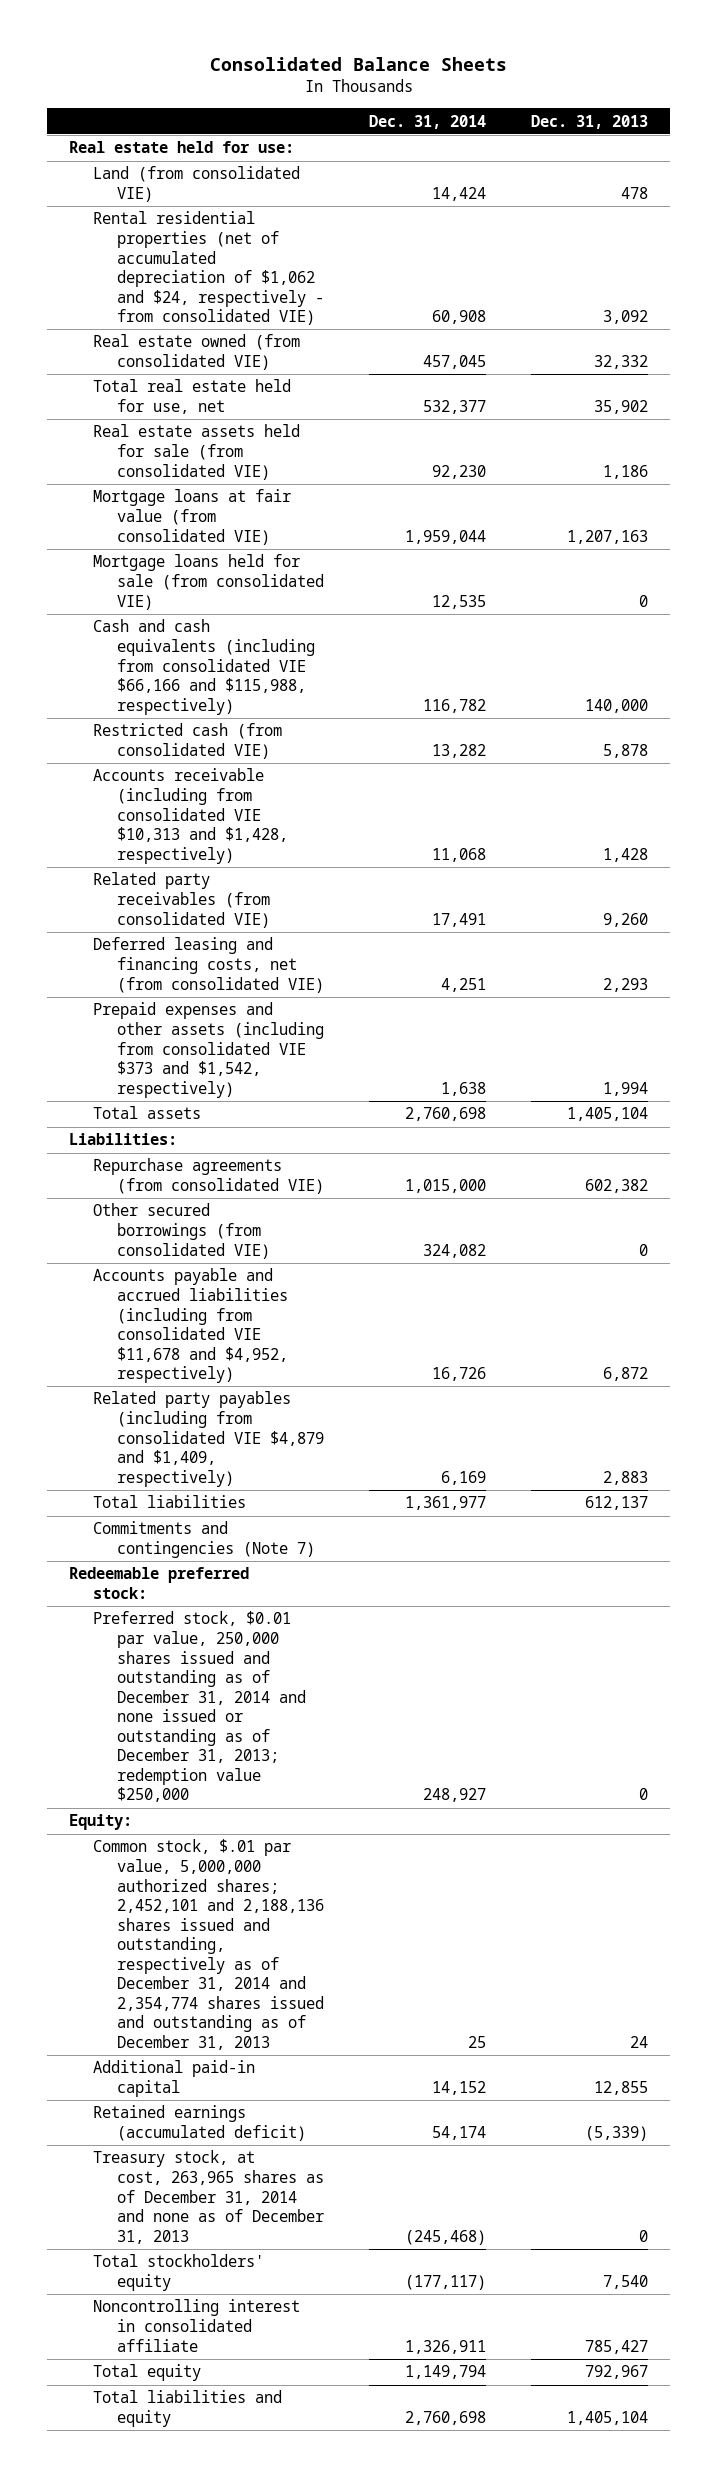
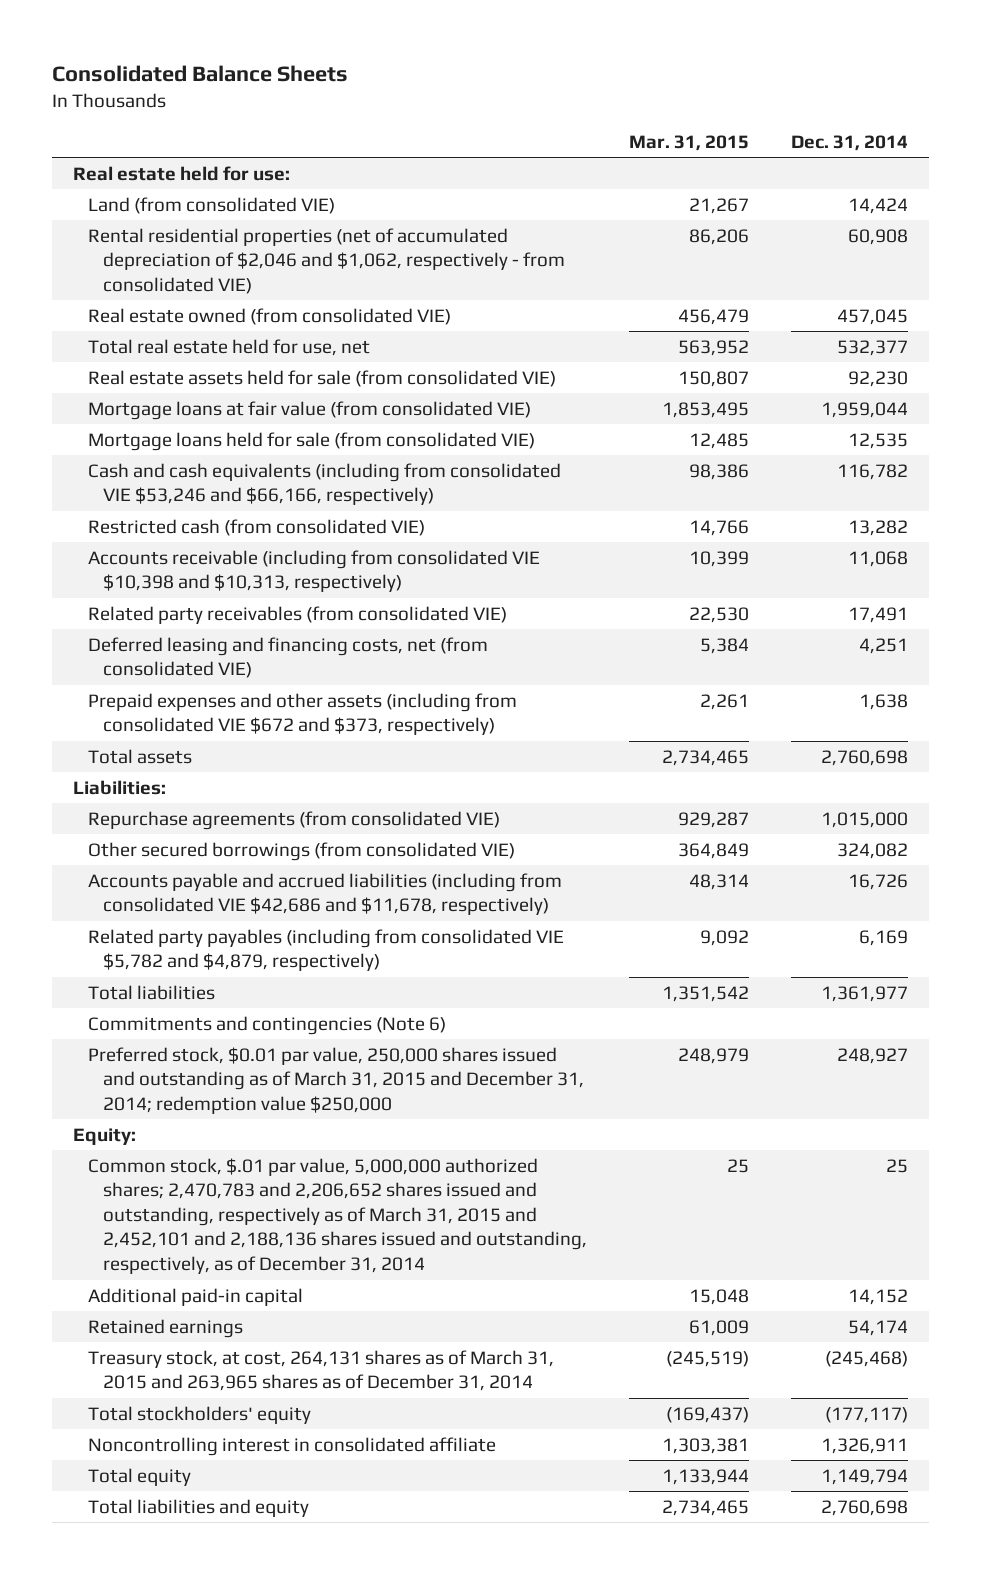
- | Dec. 31, 2014 | Dec. 31, 2013
+ | Mar. 31, 2015 | Dec. 31, 2014
- Rental residential properties (net of accumulated depreciation of $1,062 and $24, respectively - from consolidated VIE) | 60,908 | 3,092
+ Rental residential properties (net of accumulated depreciation of $2,046 and $1,062, respectively - from consolidated VIE) | 86,206 | 60,908
- Cash and cash equivalents (including from consolidated VIE $66,166 and $115,988, respectively) | 116,782 | 140,000
+ Cash and cash equivalents (including from consolidated VIE $53,246 and $66,166, respectively) | 98,386 | 116,782
- Accounts receivable (including from consolidated VIE $10,313 and $1,428, respectively) | 11,068 | 1,428
+ Accounts receivable (including from consolidated VIE $10,398 and $10,313, respectively) | 10,399 | 11,068
- Prepaid expenses and other assets (including from consolidated VIE $373 and $1,542, respectively) | 1,638 | 1,994
+ Prepaid expenses and other assets (including from consolidated VIE $672 and $373, respectively) | 2,261 | 1,638
- Accounts payable and accrued liabilities (including from consolidated VIE $11,678 and $4,952, respectively) | 16,726 | 6,872
- Related party payables (including from consolidated VIE $4,879 and $1,409, respectively) | 6,169 | 2,883
+ Accounts payable and accrued liabilities (including from consolidated VIE $42,686 and $11,678, respectively) | 48,314 | 16,726
+ Related party payables (including from consolidated VIE $5,782 and $4,879, respectively) | 9,092 | 6,169
- Commitments and contingencies (Note 7)
- Redeemable preferred stock:
- Preferred stock, $0.01 par value, 250,000 shares issued and outstanding as of December 31, 2014 and none issued or outstanding as of December 31, 2013; redemption value $250,000 | 248,927 | 0
+ Commitments and contingencies (Note 6)
+ Preferred stock, $0.01 par value, 250,000 shares issued and outstanding as of March 31, 2015 and December 31, 2014; redemption value $250,000 | 248,979 | 248,927
- Common stock, $.01 par value, 5,000,000 authorized shares; 2,452,101 and 2,188,136 shares issued and outstanding, respectively as of December 31, 2014 and 2,354,774 shares issued and outstanding as of December 31, 2013 | 25 | 24
+ Common stock, $.01 par value, 5,000,000 authorized shares; 2,470,783 and 2,206,652 shares issued and outstanding, respectively as of March 31, 2015 and 2,452,101 and 2,188,136 shares issued and outstanding, respectively, as of December 31, 2014 | 25 | 25
- Retained earnings (accumulated deficit) | 54,174 | (5,339)
- Treasury stock, at cost, 263,965 shares as of December 31, 2014 and none as of December 31, 2013 | (245,468) | 0
+ Retained earnings | 61,009 | 54,174
+ Treasury stock, at cost, 264,131 shares as of March 31, 2015 and 263,965 shares as of December 31, 2014 | (245,519) | (245,468)

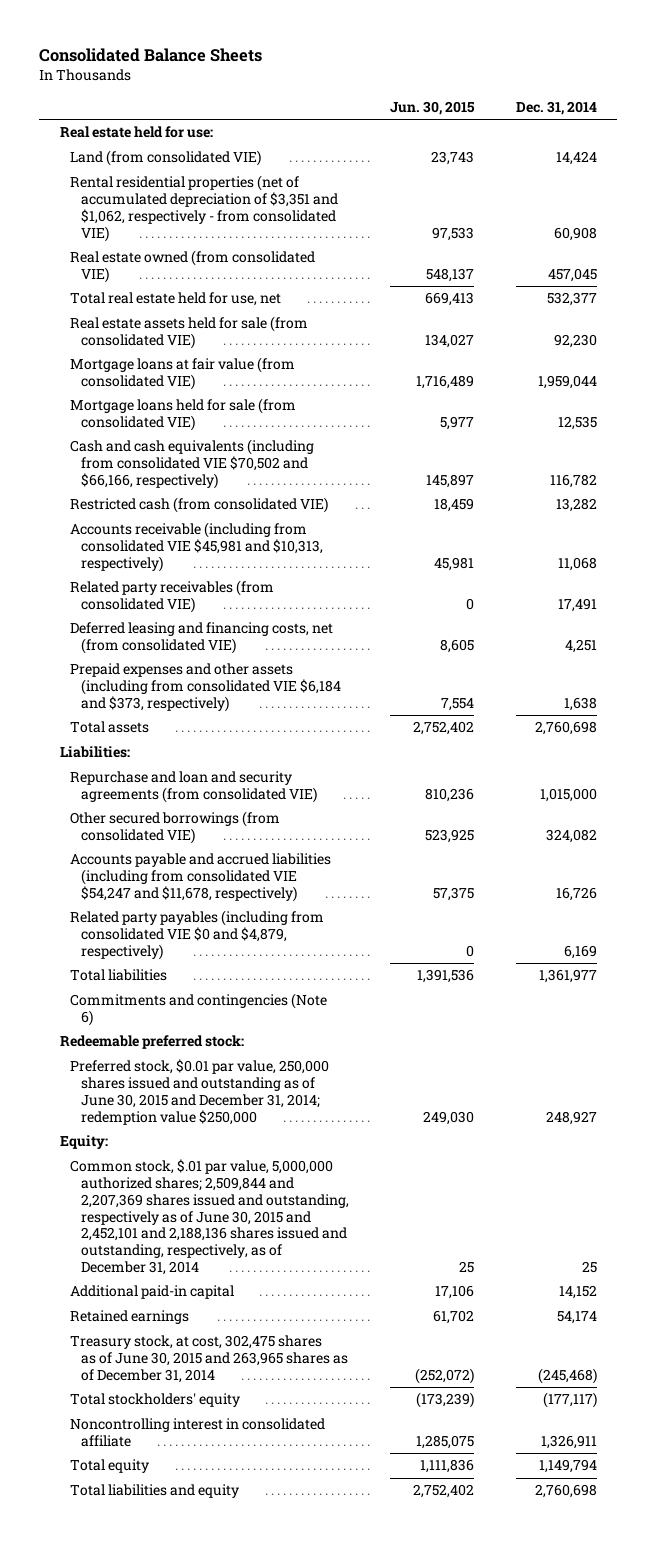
- | Mar. 31, 2015 | Dec. 31, 2014
+ | Jun. 30, 2015 | Dec. 31, 2014
- Rental residential properties (net of accumulated depreciation of $2,046 and $1,062, respectively - from consolidated VIE) | 86,206 | 60,908
+ Rental residential properties (net of accumulated depreciation of $3,351 and $1,062, respectively - from consolidated VIE) | 97,533 | 60,908
- Cash and cash equivalents (including from consolidated VIE $53,246 and $66,166, respectively) | 98,386 | 116,782
+ Cash and cash equivalents (including from consolidated VIE $70,502 and $66,166, respectively) | 145,897 | 116,782
- Accounts receivable (including from consolidated VIE $10,398 and $10,313, respectively) | 10,399 | 11,068
+ Accounts receivable (including from consolidated VIE $45,981 and $10,313, respectively) | 45,981 | 11,068
- Prepaid expenses and other assets (including from consolidated VIE $672 and $373, respectively) | 2,261 | 1,638
+ Prepaid expenses and other assets (including from consolidated VIE $6,184 and $373, respectively) | 7,554 | 1,638
- Repurchase agreements (from consolidated VIE) | 929,287 | 1,015,000
+ Repurchase and loan and security agreements (from consolidated VIE) | 810,236 | 1,015,000
- Accounts payable and accrued liabilities (including from consolidated VIE $42,686 and $11,678, respectively) | 48,314 | 16,726
- Related party payables (including from consolidated VIE $5,782 and $4,879, respectively) | 9,092 | 6,169
+ Accounts payable and accrued liabilities (including from consolidated VIE $54,247 and $11,678, respectively) | 57,375 | 16,726
+ Related party payables (including from consolidated VIE $0 and $4,879, respectively) | 0 | 6,169
- Preferred stock, $0.01 par value, 250,000 shares issued and outstanding as of March 31, 2015 and December 31, 2014; redemption value $250,000 | 248,979 | 248,927
+ Redeemable preferred stock:
+ Preferred stock, $0.01 par value, 250,000 shares issued and outstanding as of June 30, 2015 and December 31, 2014; redemption value $250,000 | 249,030 | 248,927
- Common stock, $.01 par value, 5,000,000 authorized shares; 2,470,783 and 2,206,652 shares issued and outstanding, respectively as of March 31, 2015 and 2,452,101 and 2,188,136 shares issued and outstanding, respectively, as of December 31, 2014 | 25 | 25
+ Common stock, $.01 par value, 5,000,000 authorized shares; 2,509,844 and 2,207,369 shares issued and outstanding, respectively as of June 30, 2015 and 2,452,101 and 2,188,136 shares issued and outstanding, respectively, as of December 31, 2014 | 25 | 25
- Treasury stock, at cost, 264,131 shares as of March 31, 2015 and 263,965 shares as of December 31, 2014 | (245,519) | (245,468)
+ Treasury stock, at cost, 302,475 shares as of June 30, 2015 and 263,965 shares as of December 31, 2014 | (252,072) | (245,468)

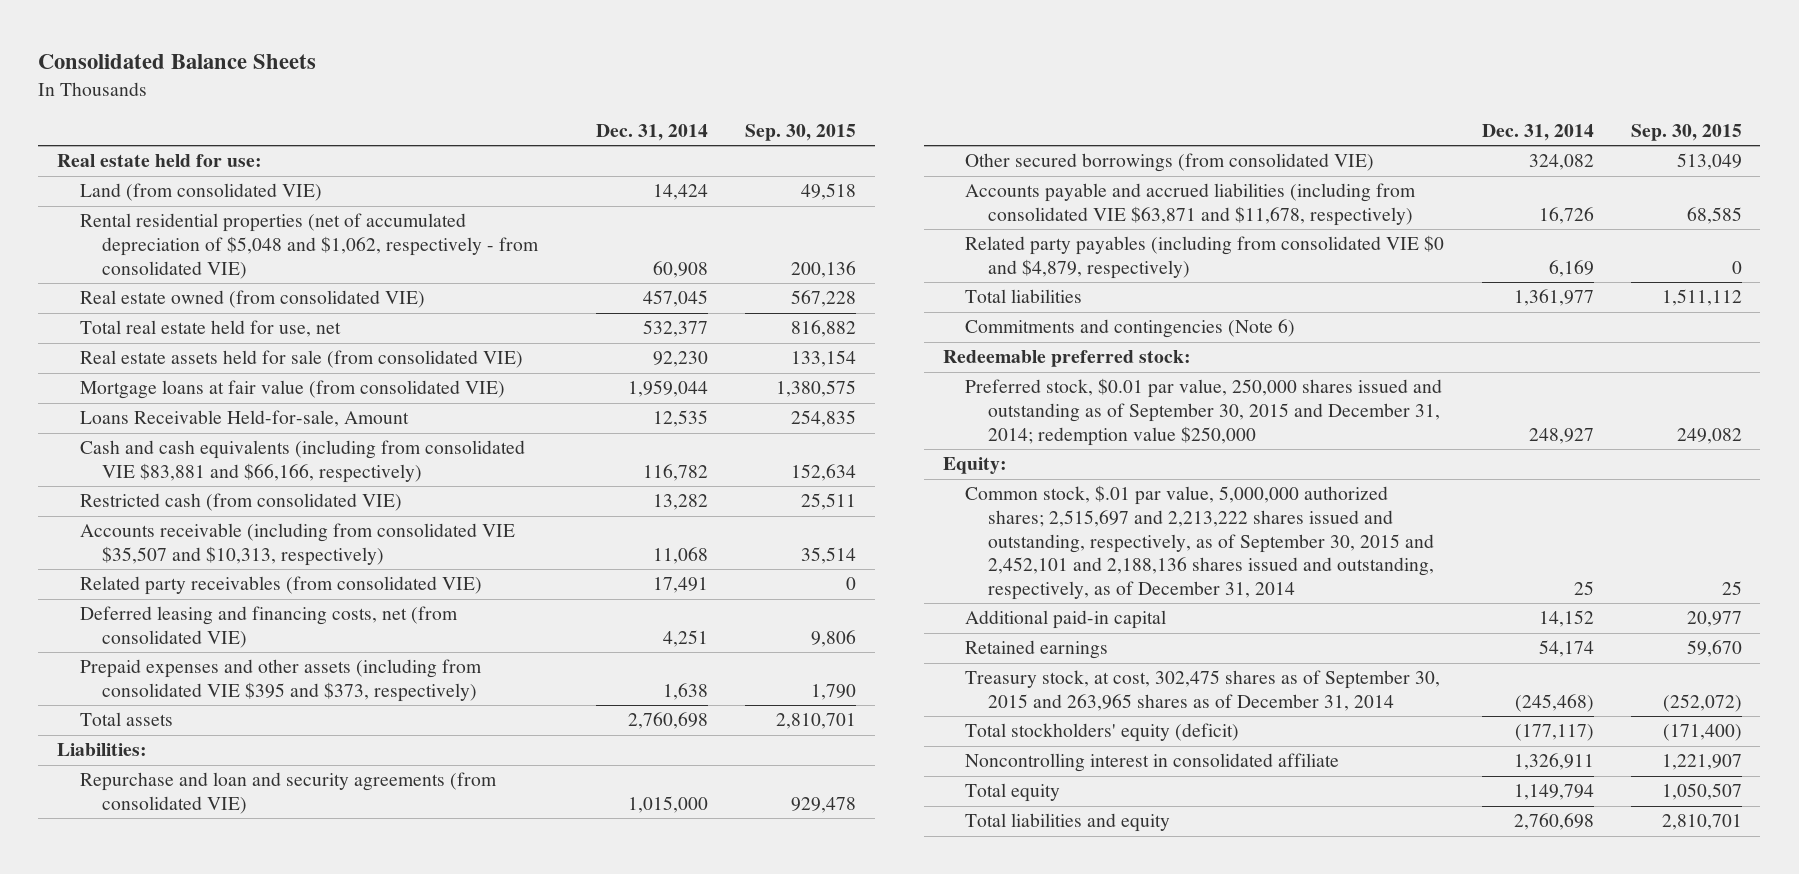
- | Jun. 30, 2015 | Dec. 31, 2014
+ | Dec. 31, 2014 | Sep. 30, 2015
- Rental residential properties (net of accumulated depreciation of $3,351 and $1,062, respectively - from consolidated VIE) | 97,533 | 60,908
+ Rental residential properties (net of accumulated depreciation of $5,048 and $1,062, respectively - from consolidated VIE) | 60,908 | 200,136
- Mortgage loans held for sale (from consolidated VIE) | 5,977 | 12,535
- Cash and cash equivalents (including from consolidated VIE $70,502 and $66,166, respectively) | 145,897 | 116,782
+ Loans Receivable Held-for-sale, Amount | 12,535 | 254,835
+ Cash and cash equivalents (including from consolidated VIE $83,881 and $66,166, respectively) | 116,782 | 152,634
- Accounts receivable (including from consolidated VIE $45,981 and $10,313, respectively) | 45,981 | 11,068
+ Accounts receivable (including from consolidated VIE $35,507 and $10,313, respectively) | 11,068 | 35,514
- Prepaid expenses and other assets (including from consolidated VIE $6,184 and $373, respectively) | 7,554 | 1,638
+ Prepaid expenses and other assets (including from consolidated VIE $395 and $373, respectively) | 1,638 | 1,790
- Accounts payable and accrued liabilities (including from consolidated VIE $54,247 and $11,678, respectively) | 57,375 | 16,726
+ Accounts payable and accrued liabilities (including from consolidated VIE $63,871 and $11,678, respectively) | 16,726 | 68,585
- Preferred stock, $0.01 par value, 250,000 shares issued and outstanding as of June 30, 2015 and December 31, 2014; redemption value $250,000 | 249,030 | 248,927
+ Preferred stock, $0.01 par value, 250,000 shares issued and outstanding as of September 30, 2015 and December 31, 2014; redemption value $250,000 | 248,927 | 249,082
- Common stock, $.01 par value, 5,000,000 authorized shares; 2,509,844 and 2,207,369 shares issued and outstanding, respectively as of June 30, 2015 and 2,452,101 and 2,188,136 shares issued and outstanding, respectively, as of December 31, 2014 | 25 | 25
+ Common stock, $.01 par value, 5,000,000 authorized shares; 2,515,697 and 2,213,222 shares issued and outstanding, respectively, as of September 30, 2015 and 2,452,101 and 2,188,136 shares issued and outstanding, respectively, as of December 31, 2014 | 25 | 25
- Treasury stock, at cost, 302,475 shares as of June 30, 2015 and 263,965 shares as of December 31, 2014 | (252,072) | (245,468)
- Total stockholders' equity | (173,239) | (177,117)
+ Treasury stock, at cost, 302,475 shares as of September 30, 2015 and 263,965 shares as of December 31, 2014 | (245,468) | (252,072)
+ Total stockholders' equity (deficit) | (177,117) | (171,400)

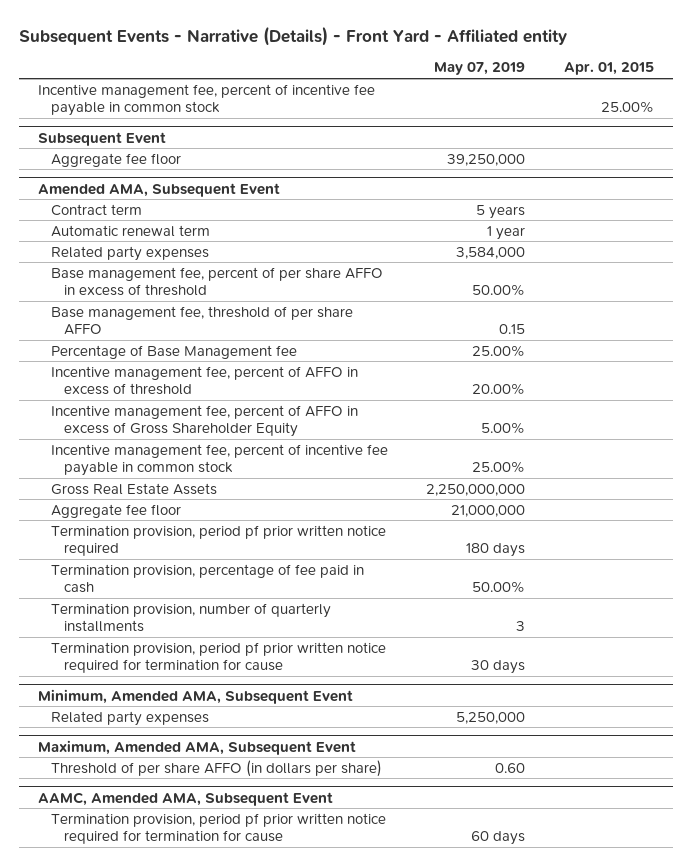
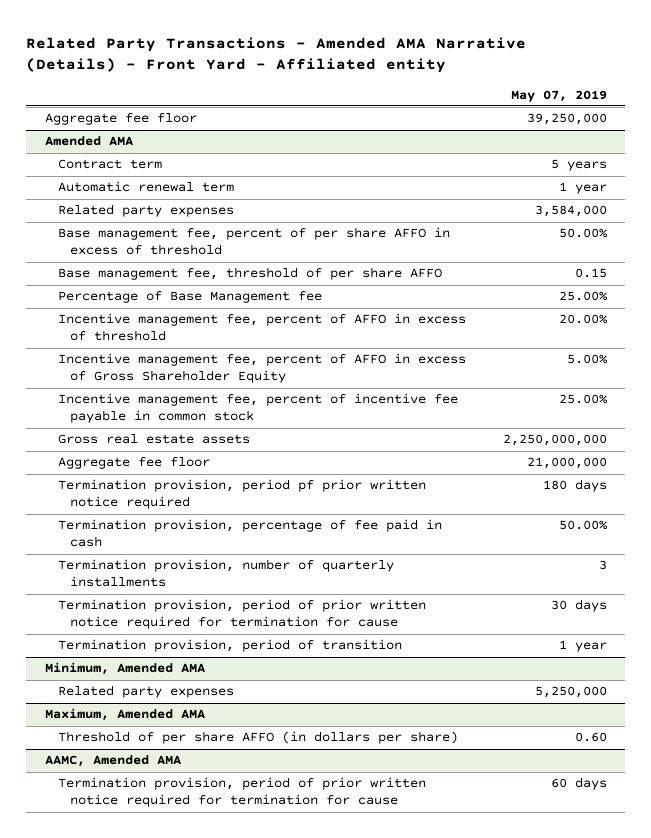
- Subsequent Events - Narrative (Details) - Front Yard - Affiliated entity
+ Related Party Transactions - Amended AMA Narrative (Details) - Front Yard - Affiliated entity
- | May 07, 2019 | Apr. 01, 2015
+ | May 07, 2019
- Incentive management fee, percent of incentive fee payable in common stock | | 25.00%
- Subsequent Event
- Amended AMA, Subsequent Event
+ Amended AMA
- Gross Real Estate Assets | 2,250,000,000 |
+ Gross real estate assets | 2,250,000,000
- Termination provision, period pf prior written notice required for termination for cause | 30 days |
- Minimum, Amended AMA, Subsequent Event
+ Termination provision, period of prior written notice required for termination for cause | 30 days
+ Termination provision, period of transition | 1 year
+ Minimum, Amended AMA
- Maximum, Amended AMA, Subsequent Event
+ Maximum, Amended AMA
- AAMC, Amended AMA, Subsequent Event
- Termination provision, period pf prior written notice required for termination for cause | 60 days |
+ AAMC, Amended AMA
+ Termination provision, period of prior written notice required for termination for cause | 60 days

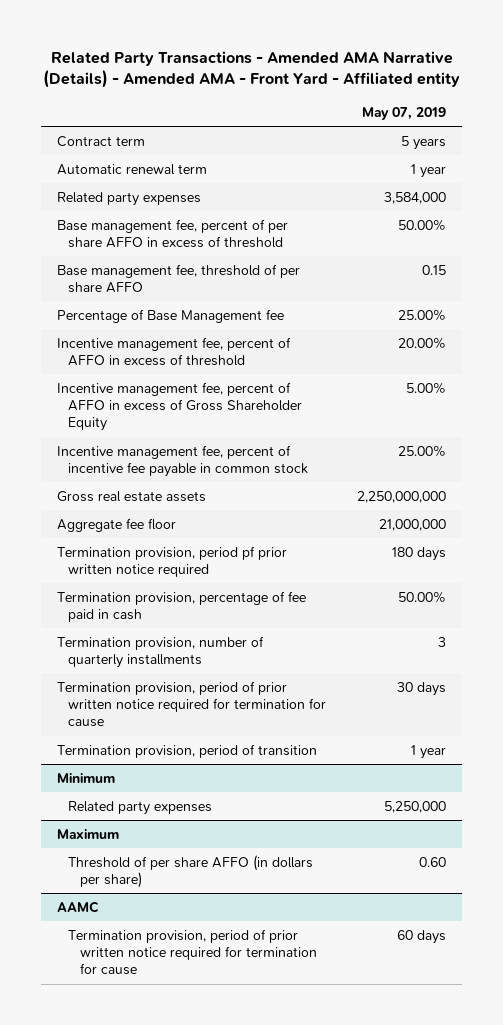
- Related Party Transactions - Amended AMA Narrative (Details) - Front Yard - Affiliated entity
+ Related Party Transactions - Amended AMA Narrative (Details) - Amended AMA - Front Yard - Affiliated entity
- Aggregate fee floor | 39,250,000
- Amended AMA
- Minimum, Amended AMA
+ Minimum
- Maximum, Amended AMA
+ Maximum
- AAMC, Amended AMA
+ AAMC

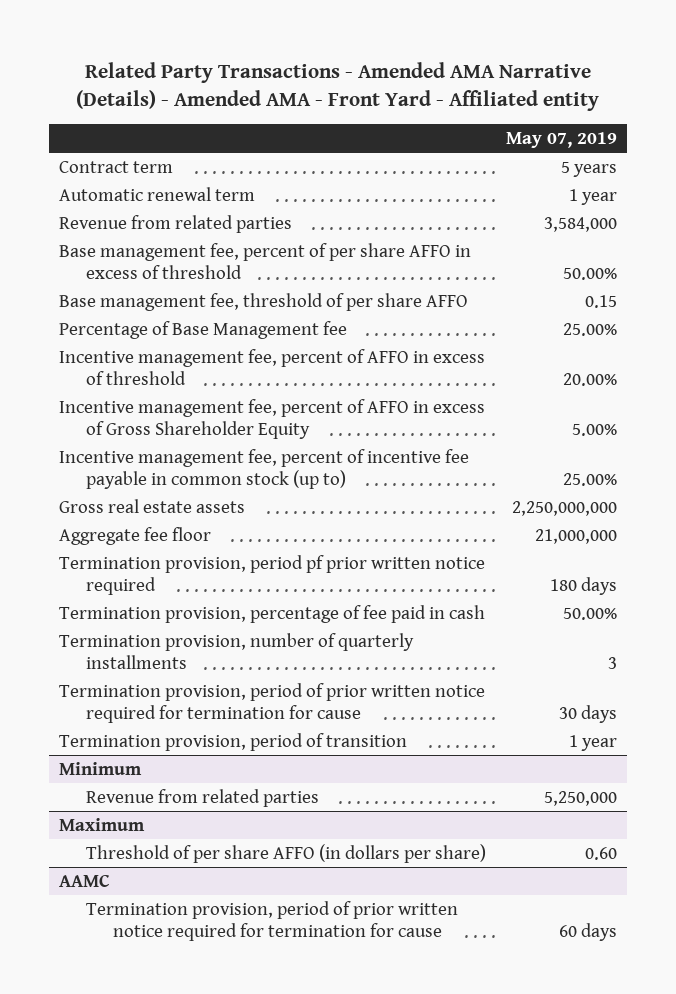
- Related party expenses | 3,584,000
+ Revenue from related parties | 3,584,000
- Incentive management fee, percent of incentive fee payable in common stock | 25.00%
+ Incentive management fee, percent of incentive fee payable in common stock (up to) | 25.00%
@ Minimum
- Related party expenses | 5,250,000
+ Revenue from related parties | 5,250,000

